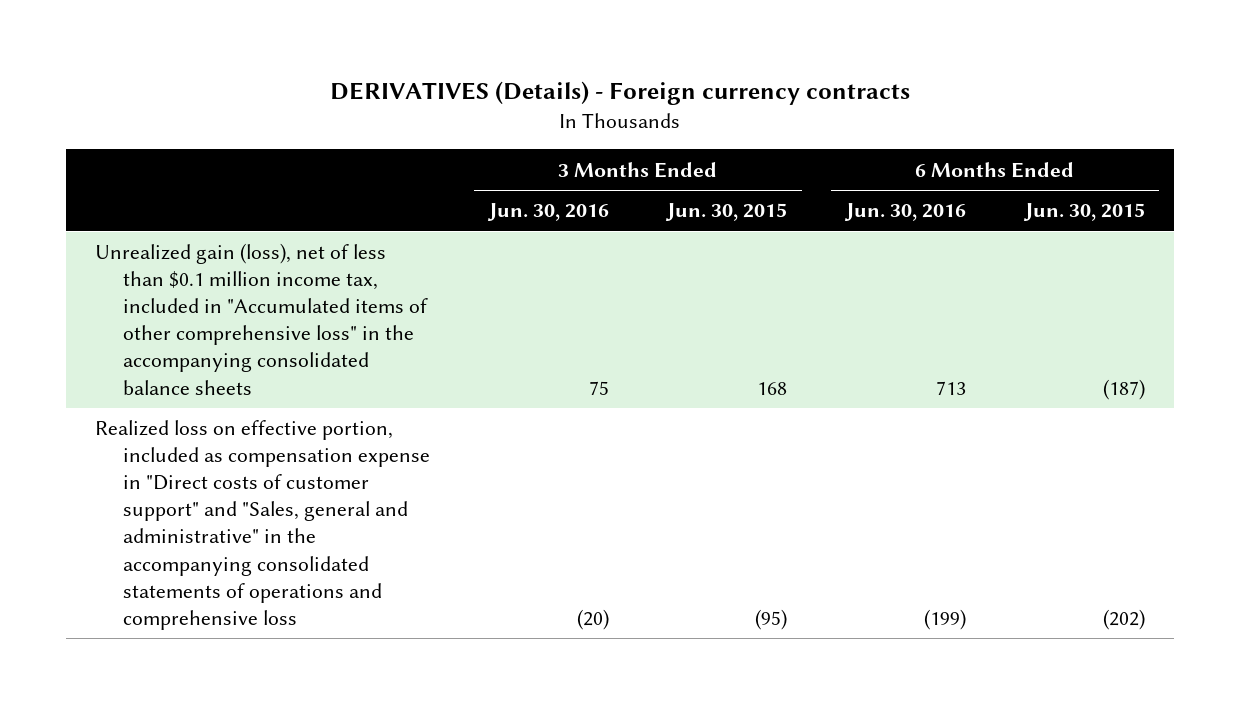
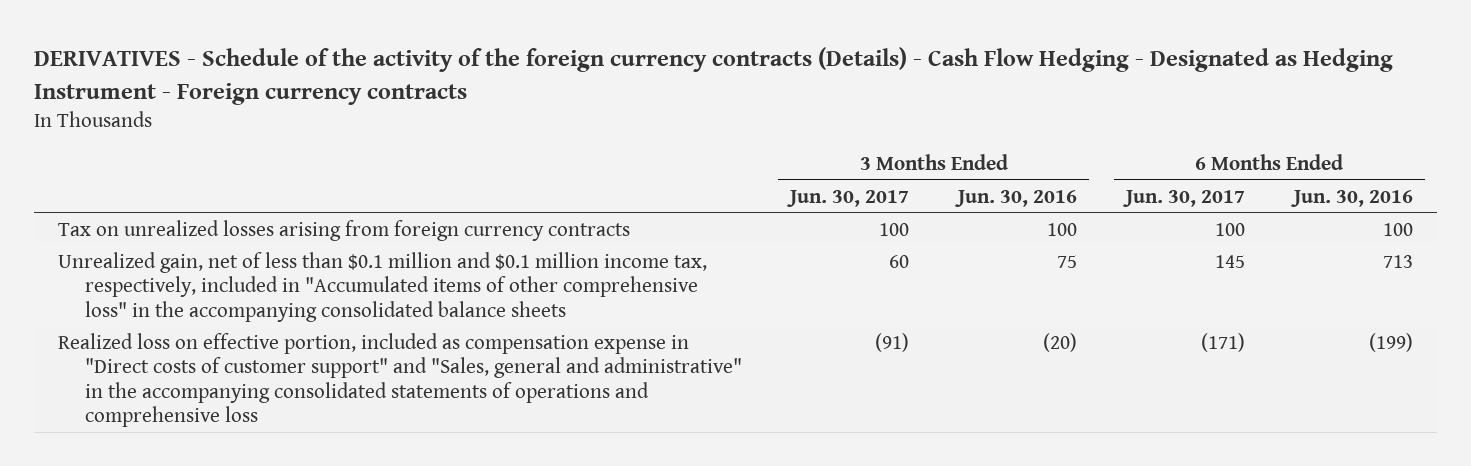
- DERIVATIVES (Details) - Foreign currency contracts
+ DERIVATIVES - Schedule of the activity of the foreign currency contracts (Details) - Cash Flow Hedging - Designated as Hedging Instrument - Foreign currency contracts
- | 3 Months Ended Jun. 30, 2016 | 3 Months Ended Jun. 30, 2015 | 6 Months Ended Jun. 30, 2016 | 6 Months Ended Jun. 30, 2015
+ | 3 Months Ended Jun. 30, 2017 | 3 Months Ended Jun. 30, 2016 | 6 Months Ended Jun. 30, 2017 | 6 Months Ended Jun. 30, 2016
- Unrealized gain (loss), net of less than $0.1 million income tax, included in "Accumulated items of other comprehensive loss" in the accompanying consolidated balance sheets | 75 | 168 | 713 | (187)
+ Tax on unrealized losses arising from foreign currency contracts | 100 | 100 | 100 | 100
+ Unrealized gain, net of less than $0.1 million and $0.1 million income tax, respectively, included in "Accumulated items of other comprehensive loss" in the accompanying consolidated balance sheets | 60 | 75 | 145 | 713

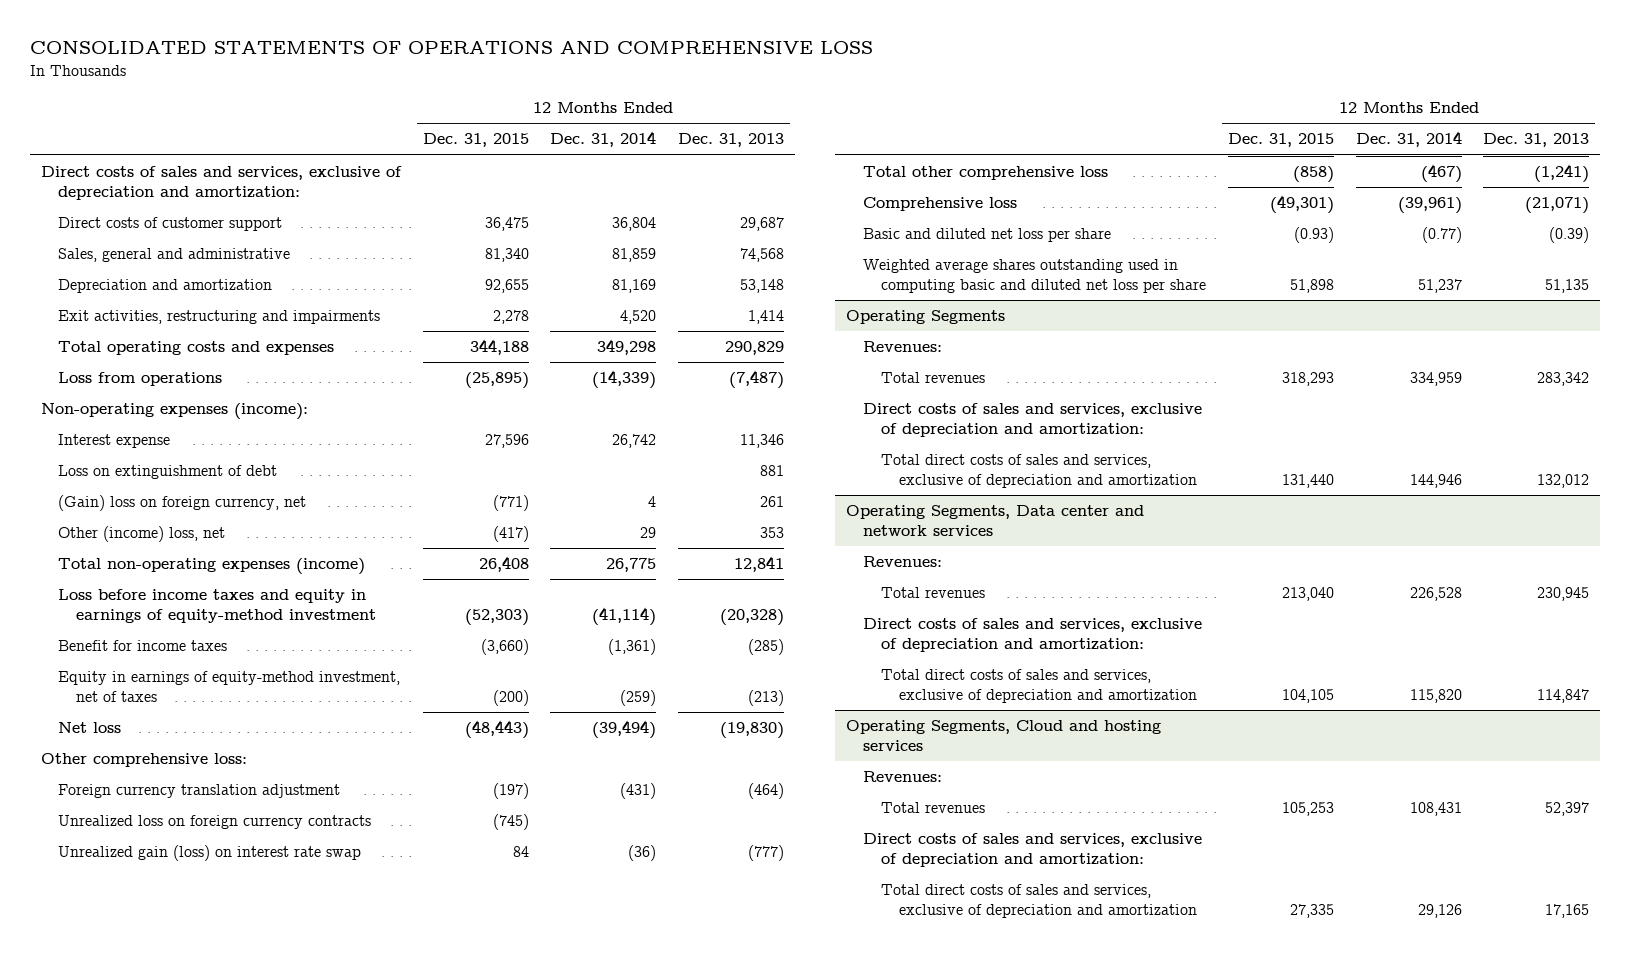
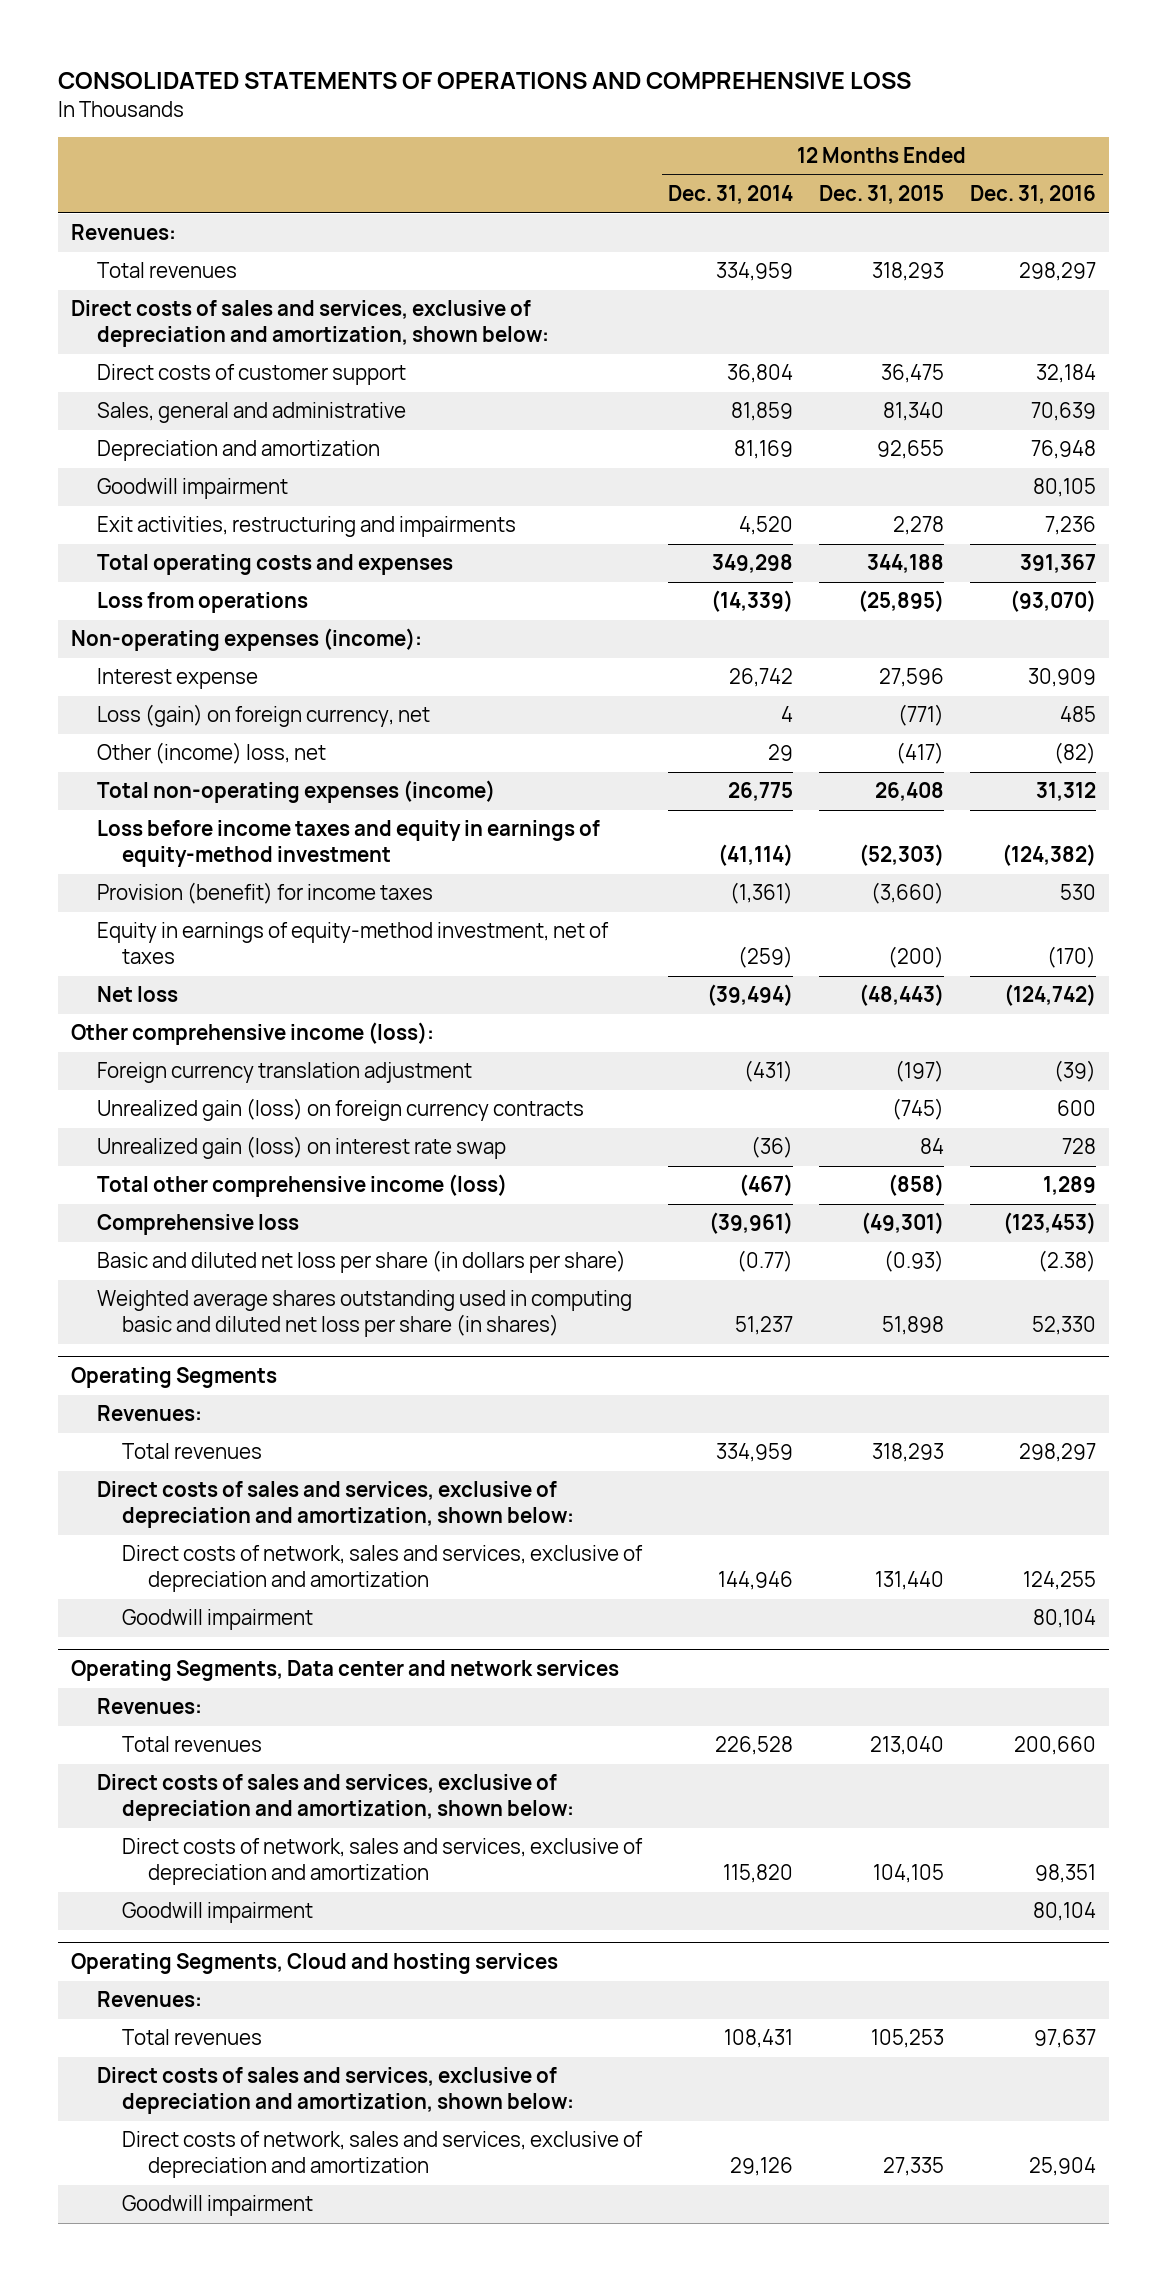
- | 12 Months Ended Dec. 31, 2015 | 12 Months Ended Dec. 31, 2014 | 12 Months Ended Dec. 31, 2013
+ | 12 Months Ended Dec. 31, 2014 | 12 Months Ended Dec. 31, 2015 | 12 Months Ended Dec. 31, 2016
- Direct costs of sales and services, exclusive of depreciation and amortization:
+ Revenues:
+ Total revenues | 334,959 | 318,293 | 298,297
+ Direct costs of sales and services, exclusive of depreciation and amortization, shown below:
+ Goodwill impairment | | | 80,105
- Loss on extinguishment of debt | | | 881
- (Gain) loss on foreign currency, net | (771) | 4 | 261
+ Loss (gain) on foreign currency, net | 4 | (771) | 485
- Benefit for income taxes | (3,660) | (1,361) | (285)
+ Provision (benefit) for income taxes | (1,361) | (3,660) | 530
- Other comprehensive loss:
+ Other comprehensive income (loss):
- Unrealized loss on foreign currency contracts | (745) | |
+ Unrealized gain (loss) on foreign currency contracts | | (745) | 600
- Total other comprehensive loss | (858) | (467) | (1,241)
+ Total other comprehensive income (loss) | (467) | (858) | 1,289
- Basic and diluted net loss per share | (0.93) | (0.77) | (0.39)
- Weighted average shares outstanding used in computing basic and diluted net loss per share | 51,898 | 51,237 | 51,135
+ Basic and diluted net loss per share (in dollars per share) | (0.77) | (0.93) | (2.38)
+ Weighted average shares outstanding used in computing basic and diluted net loss per share (in shares) | 51,237 | 51,898 | 52,330
@ Operating Segments
- Direct costs of sales and services, exclusive of depreciation and amortization:
- Total direct costs of sales and services, exclusive of depreciation and amortization | 131,440 | 144,946 | 132,012
+ Direct costs of sales and services, exclusive of depreciation and amortization, shown below:
+ Direct costs of network, sales and services, exclusive of depreciation and amortization | 144,946 | 131,440 | 124,255
+ Goodwill impairment | | | 80,104
@ Operating Segments, Data center and network services
- Direct costs of sales and services, exclusive of depreciation and amortization:
- Total direct costs of sales and services, exclusive of depreciation and amortization | 104,105 | 115,820 | 114,847
+ Direct costs of sales and services, exclusive of depreciation and amortization, shown below:
+ Direct costs of network, sales and services, exclusive of depreciation and amortization | 115,820 | 104,105 | 98,351
+ Goodwill impairment | | | 80,104
@ Operating Segments, Cloud and hosting services
- Direct costs of sales and services, exclusive of depreciation and amortization:
- Total direct costs of sales and services, exclusive of depreciation and amortization | 27,335 | 29,126 | 17,165
+ Direct costs of sales and services, exclusive of depreciation and amortization, shown below:
+ Direct costs of network, sales and services, exclusive of depreciation and amortization | 29,126 | 27,335 | 25,904
+ Goodwill impairment

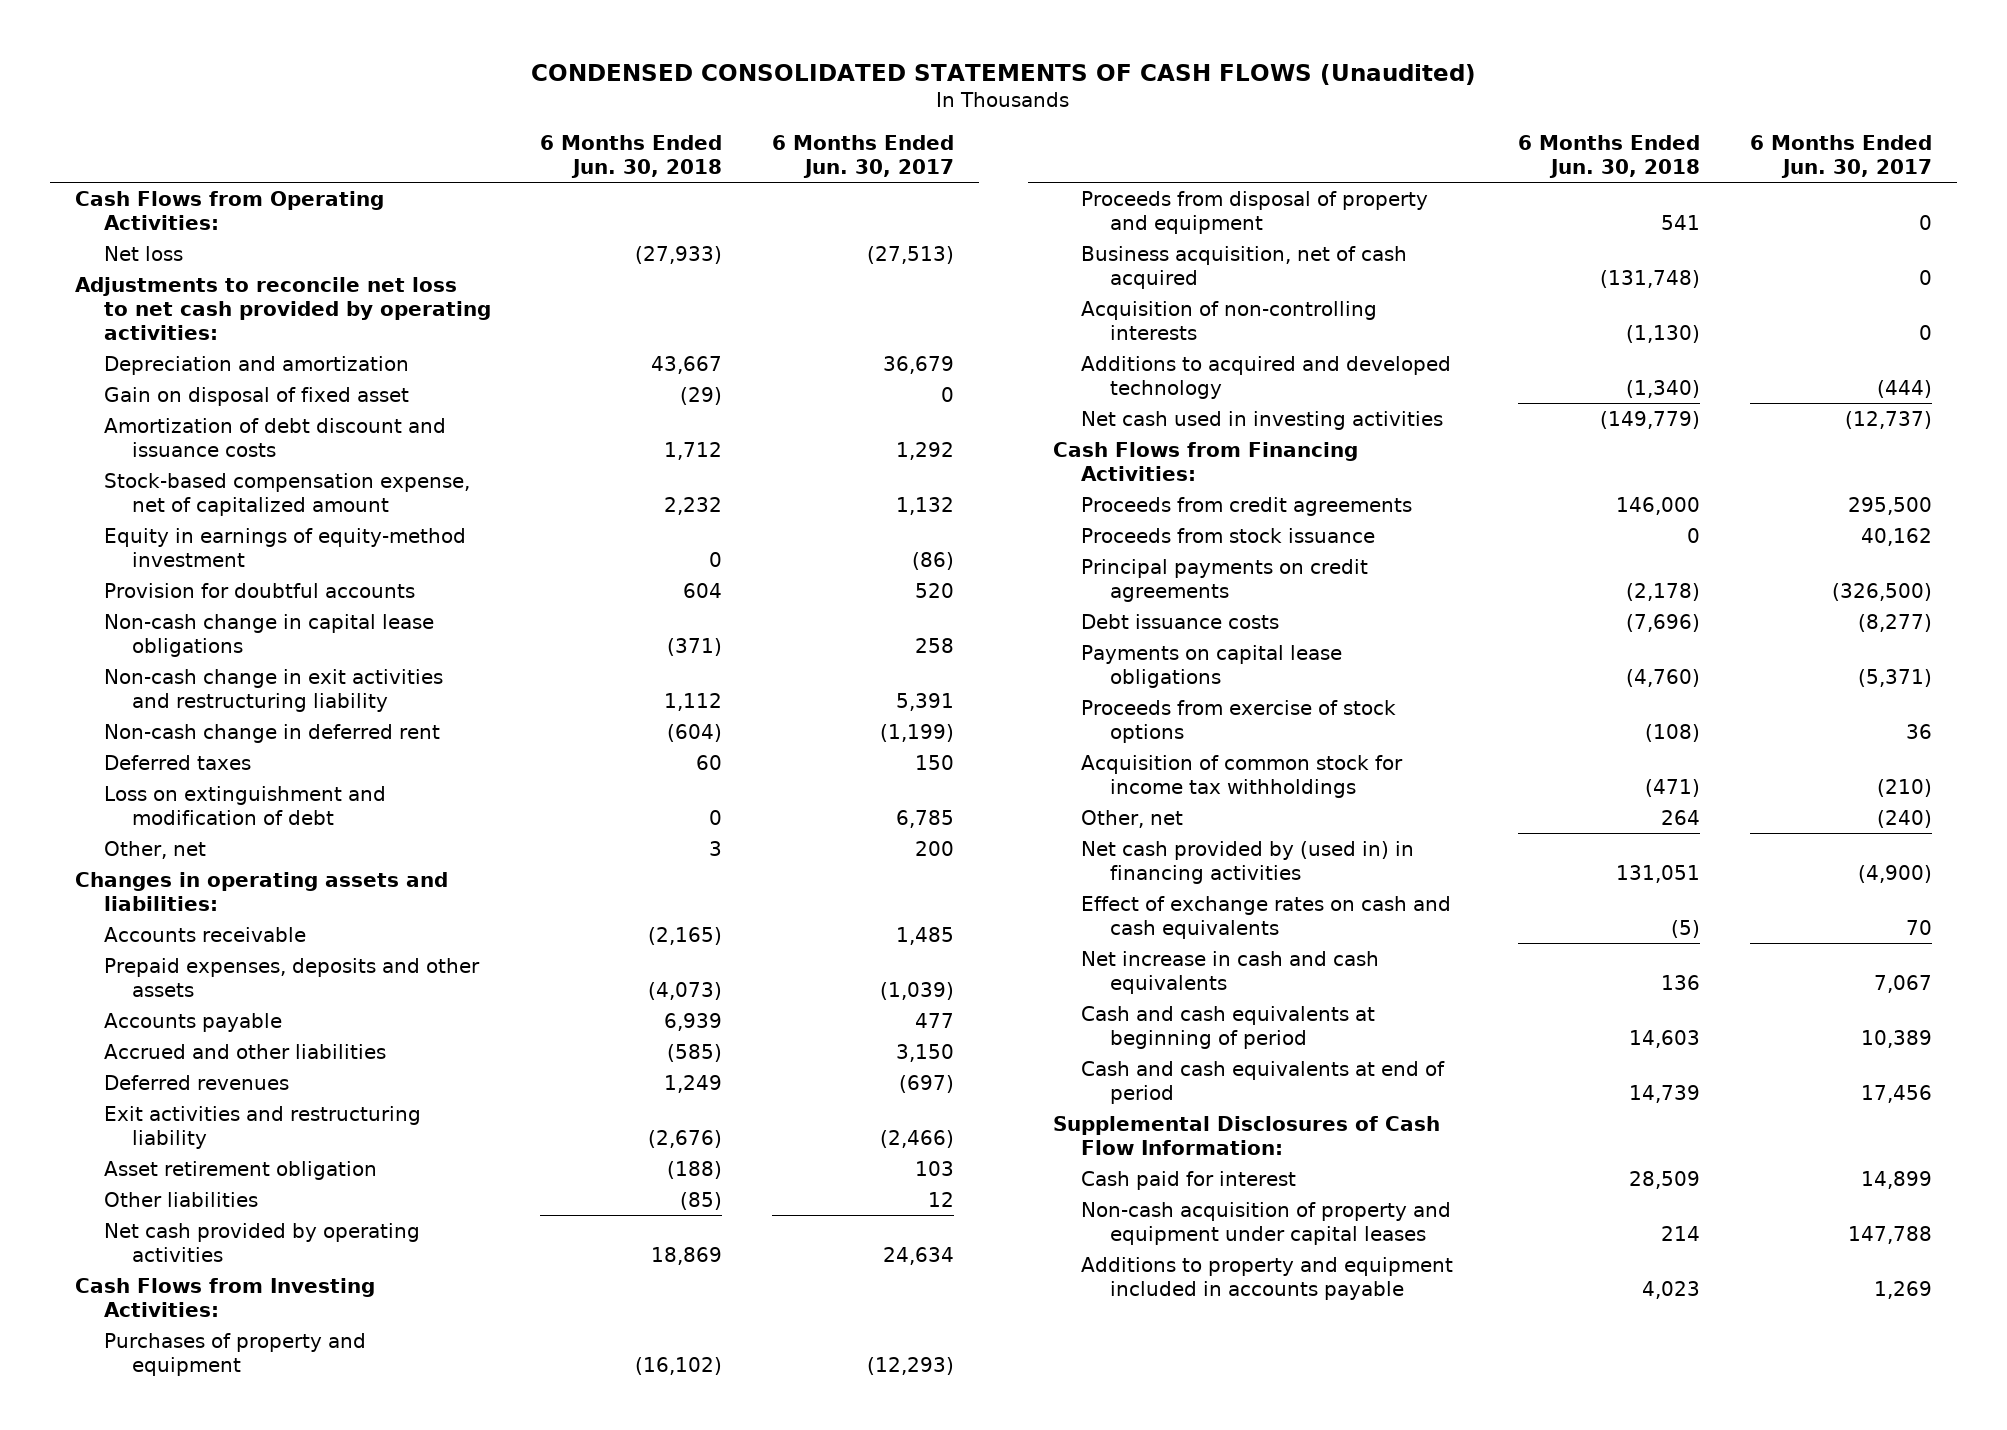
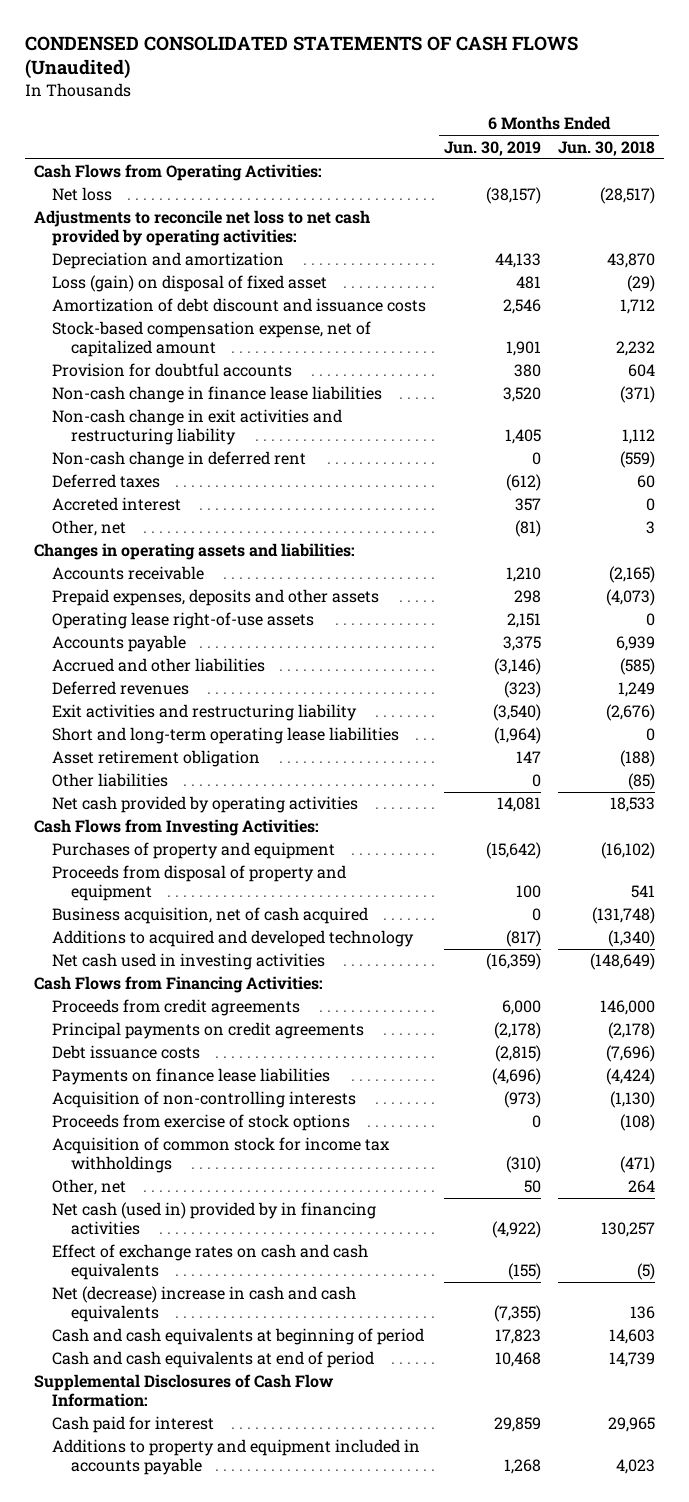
- | 6 Months Ended Jun. 30, 2018 | 6 Months Ended Jun. 30, 2017
+ | 6 Months Ended Jun. 30, 2019 | 6 Months Ended Jun. 30, 2018
- Net loss | (27,933) | (27,513)
+ Net loss | (38,157) | (28,517)
- Depreciation and amortization | 43,667 | 36,679
- Gain on disposal of fixed asset | (29) | 0
+ Depreciation and amortization | 44,133 | 43,870
+ Loss (gain) on disposal of fixed asset | 481 | (29)
- Equity in earnings of equity-method investment | 0 | (86)
- Non-cash change in capital lease obligations | (371) | 258
+ Non-cash change in finance lease liabilities | 3,520 | (371)
- Non-cash change in deferred rent | (604) | (1,199)
+ Non-cash change in deferred rent | 0 | (559)
- Loss on extinguishment and modification of debt | 0 | 6,785
+ Accreted interest | 357 | 0
+ Operating lease right-of-use assets | 2,151 | 0
+ Short and long-term operating lease liabilities | (1,964) | 0
- Net cash provided by operating activities | 18,869 | 24,634
+ Net cash provided by operating activities | 14,081 | 18,533
- Net cash used in investing activities | (149,779) | (12,737)
+ Net cash used in investing activities | (16,359) | (148,649)
- Proceeds from stock issuance | 0 | 40,162
- Payments on capital lease obligations | (4,760) | (5,371)
+ Payments on finance lease liabilities | (4,696) | (4,424)
moved down: Acquisition of non-controlling interests | (973) | (1,130)
- Net cash provided by (used in) in financing activities | 131,051 | (4,900)
+ Net cash (used in) provided by in financing activities | (4,922) | 130,257
- Net increase in cash and cash equivalents | 136 | 7,067
+ Net (decrease) increase in cash and cash equivalents | (7,355) | 136
- Cash paid for interest | 28,509 | 14,899
- Non-cash acquisition of property and equipment under capital leases | 214 | 147,788
+ Cash paid for interest | 29,859 | 29,965

